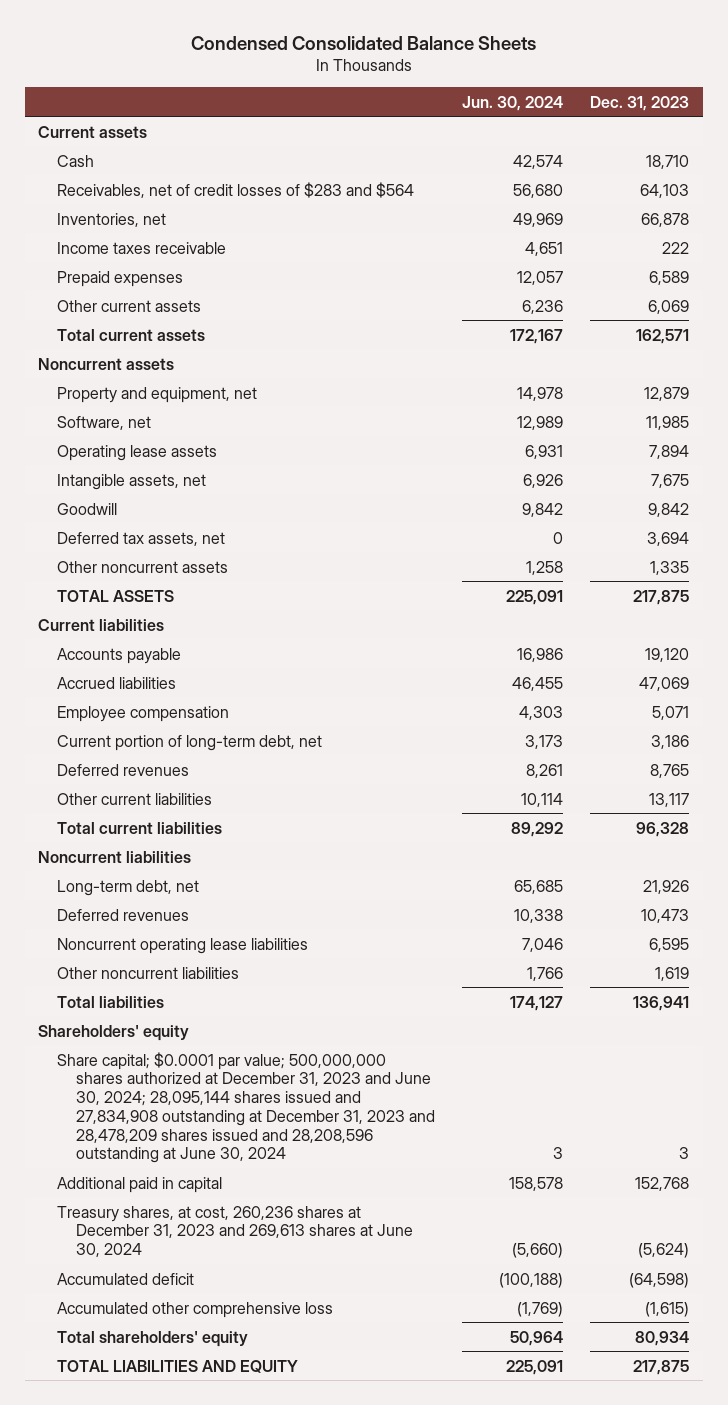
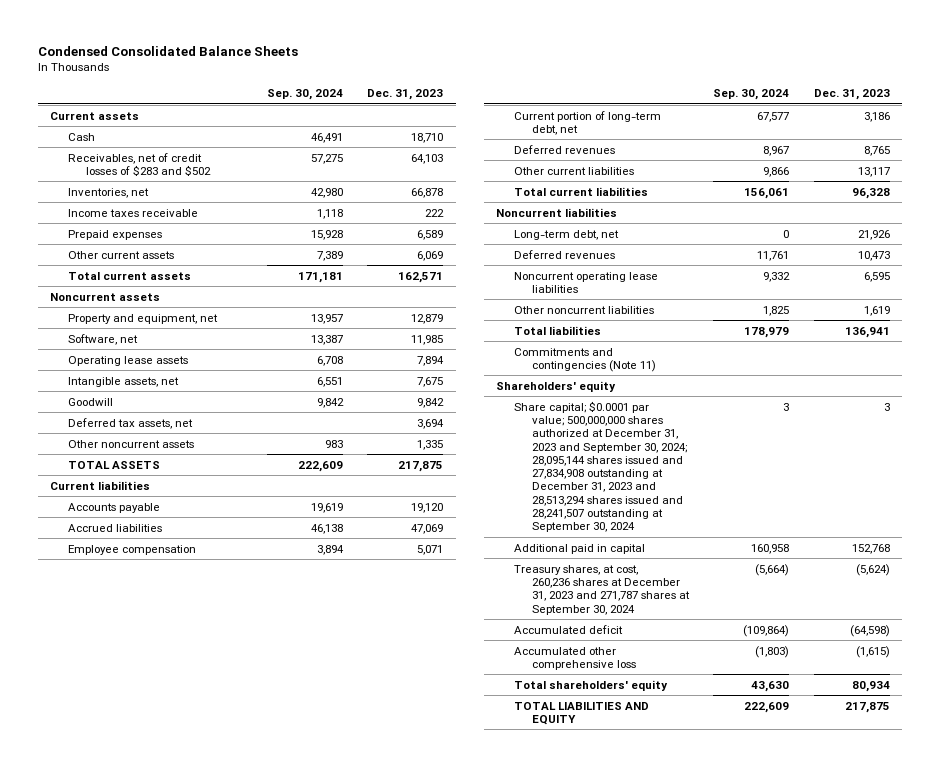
- | Jun. 30, 2024 | Dec. 31, 2023
+ | Sep. 30, 2024 | Dec. 31, 2023
- Receivables, net of credit losses of $283 and $564 | 56,680 | 64,103
+ Receivables, net of credit losses of $283 and $502 | 57,275 | 64,103
+ Commitments and contingencies (Note 11)
- Share capital; $0.0001 par value; 500,000,000 shares authorized at December 31, 2023 and June 30, 2024; 28,095,144 shares issued and 27,834,908 outstanding at December 31, 2023 and 28,478,209 shares issued and 28,208,596 outstanding at June 30, 2024 | 3 | 3
+ Share capital; $0.0001 par value; 500,000,000 shares authorized at December 31, 2023 and September 30, 2024; 28,095,144 shares issued and 27,834,908 outstanding at December 31, 2023 and 28,513,294 shares issued and 28,241,507 outstanding at September 30, 2024 | 3 | 3
- Treasury shares, at cost, 260,236 shares at December 31, 2023 and 269,613 shares at June 30, 2024 | (5,660) | (5,624)
+ Treasury shares, at cost, 260,236 shares at December 31, 2023 and 271,787 shares at September 30, 2024 | (5,664) | (5,624)

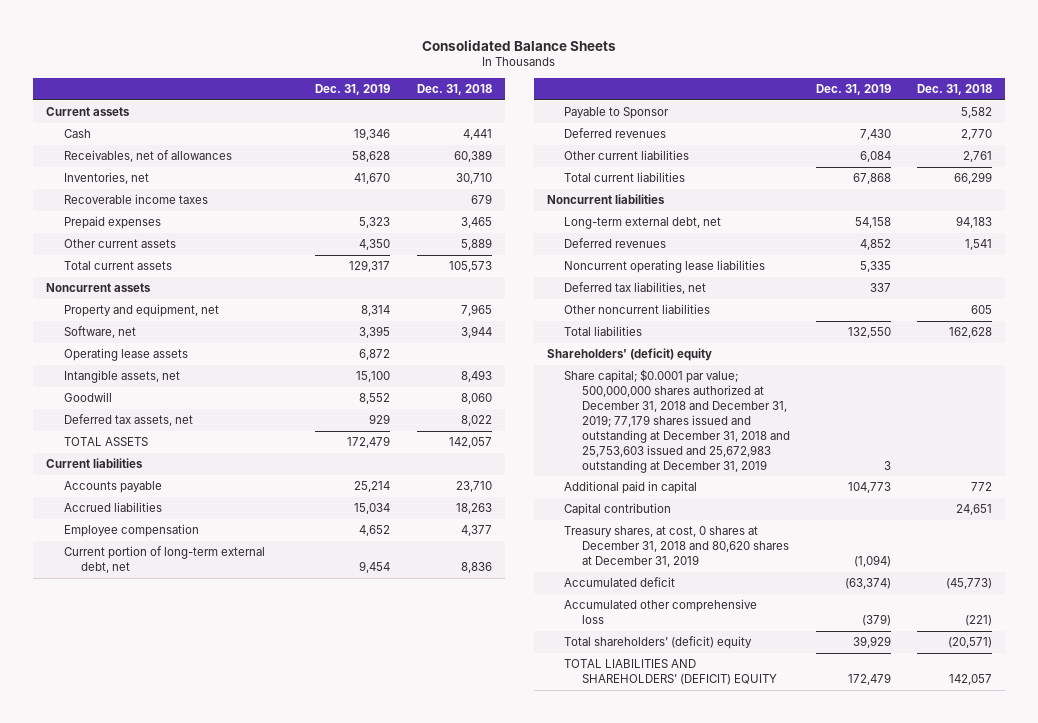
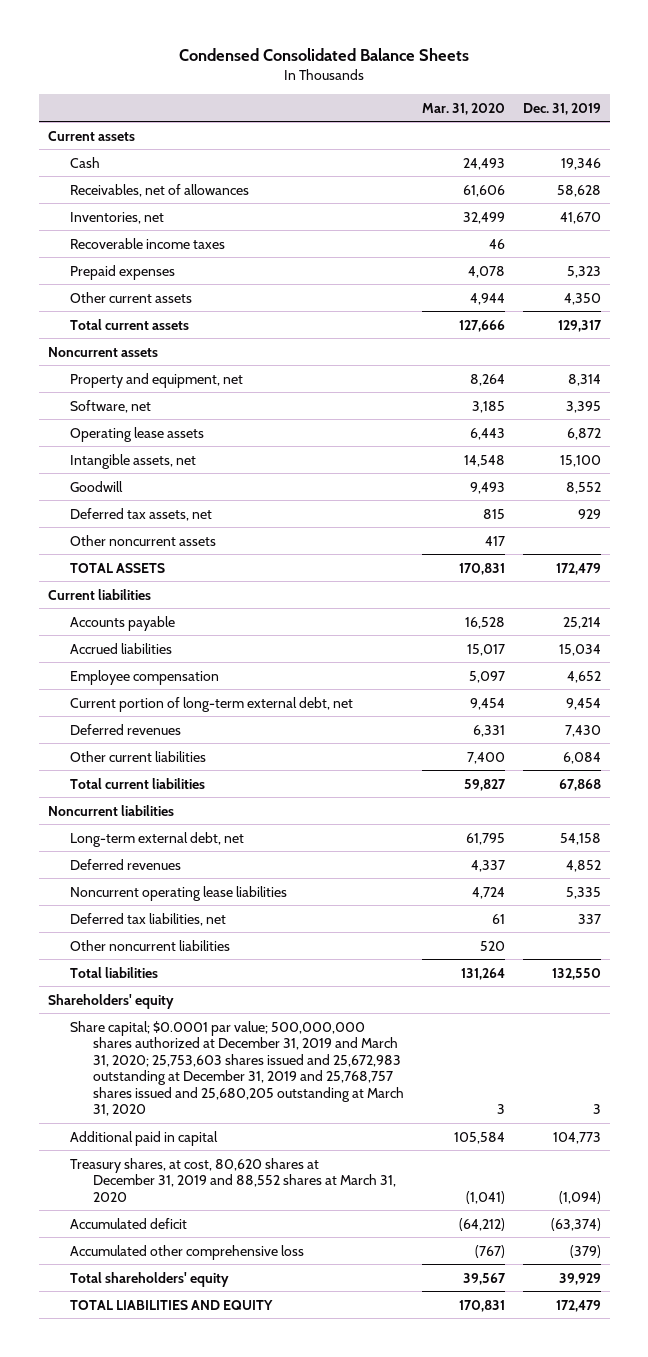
- Consolidated Balance Sheets
+ Condensed Consolidated Balance Sheets
- | Dec. 31, 2019 | Dec. 31, 2018
+ | Mar. 31, 2020 | Dec. 31, 2019
+ Other noncurrent assets | 417 |
- Payable to Sponsor | | 5,582
- Shareholders' (deficit) equity
- Share capital; $0.0001 par value; 500,000,000 shares authorized at December 31, 2018 and December 31, 2019; 77,179 shares issued and outstanding at December 31, 2018 and 25,753,603 issued and 25,672,983 outstanding at December 31, 2019 | 3 |
+ Shareholders' equity
+ Share capital; $0.0001 par value; 500,000,000 shares authorized at December 31, 2019 and March 31, 2020; 25,753,603 shares issued and 25,672,983 outstanding at December 31, 2019 and 25,768,757 shares issued and 25,680,205 outstanding at March 31, 2020 | 3 | 3
- Capital contribution | | 24,651
- Treasury shares, at cost, 0 shares at December 31, 2018 and 80,620 shares at December 31, 2019 | (1,094) |
+ Treasury shares, at cost, 80,620 shares at December 31, 2019 and 88,552 shares at March 31, 2020 | (1,041) | (1,094)
- Total shareholders' (deficit) equity | 39,929 | (20,571)
- TOTAL LIABILITIES AND SHAREHOLDERS' (DEFICIT) EQUITY | 172,479 | 142,057
+ Total shareholders' equity | 39,567 | 39,929
+ TOTAL LIABILITIES AND EQUITY | 170,831 | 172,479

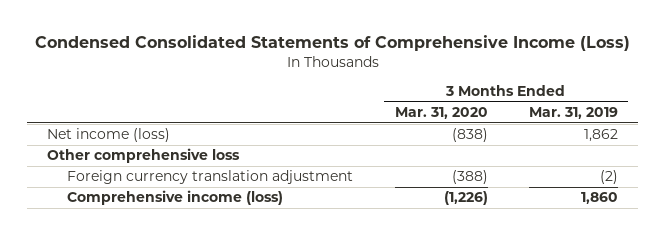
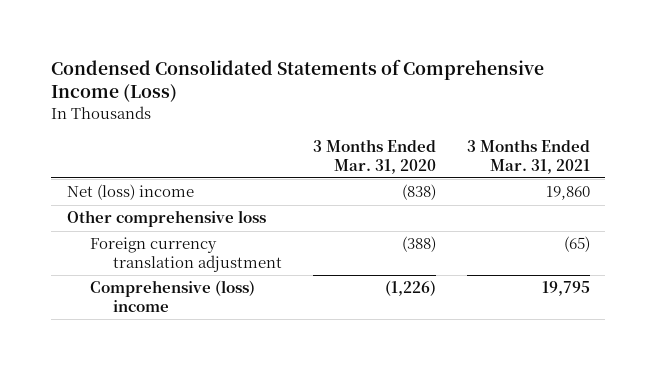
- | 3 Months Ended Mar. 31, 2020 | 3 Months Ended Mar. 31, 2019
+ | 3 Months Ended Mar. 31, 2020 | 3 Months Ended Mar. 31, 2021
- Net income (loss) | (838) | 1,862
+ Net (loss) income | (838) | 19,860
- Comprehensive income (loss) | (1,226) | 1,860
+ Comprehensive (loss) income | (1,226) | 19,795

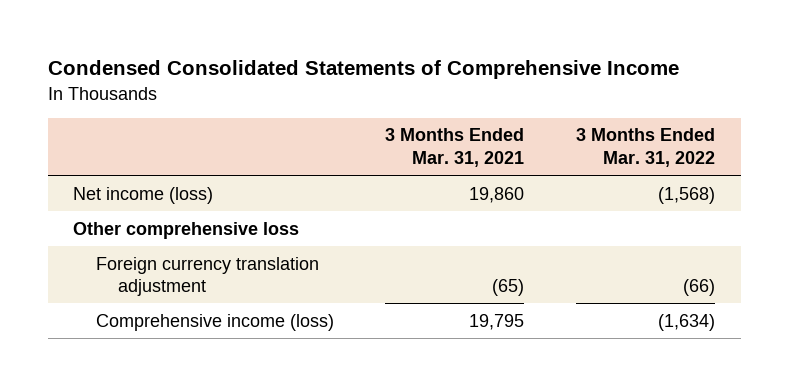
- Condensed Consolidated Statements of Comprehensive Income (Loss)
+ Condensed Consolidated Statements of Comprehensive Income
- | 3 Months Ended Mar. 31, 2020 | 3 Months Ended Mar. 31, 2021
+ | 3 Months Ended Mar. 31, 2021 | 3 Months Ended Mar. 31, 2022
- Net (loss) income | (838) | 19,860
+ Net income (loss) | 19,860 | (1,568)
- Comprehensive (loss) income | (1,226) | 19,795
+ Comprehensive income (loss) | 19,795 | (1,634)

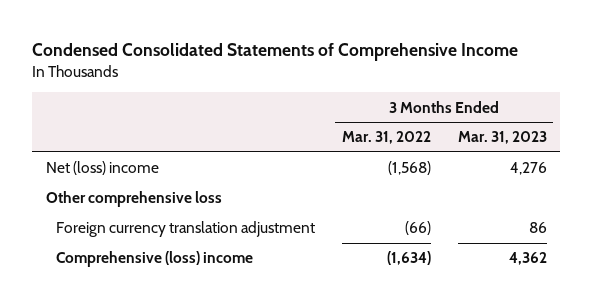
- | 3 Months Ended Mar. 31, 2021 | 3 Months Ended Mar. 31, 2022
+ | 3 Months Ended Mar. 31, 2022 | 3 Months Ended Mar. 31, 2023
- Net income (loss) | 19,860 | (1,568)
+ Net (loss) income | (1,568) | 4,276
- Comprehensive income (loss) | 19,795 | (1,634)
+ Comprehensive (loss) income | (1,634) | 4,362

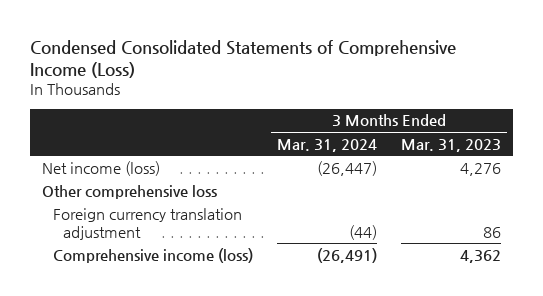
- Condensed Consolidated Statements of Comprehensive Income
+ Condensed Consolidated Statements of Comprehensive Income (Loss)
- | 3 Months Ended Mar. 31, 2022 | 3 Months Ended Mar. 31, 2023
+ | 3 Months Ended Mar. 31, 2024 | 3 Months Ended Mar. 31, 2023
- Net (loss) income | (1,568) | 4,276
+ Net income (loss) | (26,447) | 4,276
- Comprehensive (loss) income | (1,634) | 4,362
+ Comprehensive income (loss) | (26,491) | 4,362

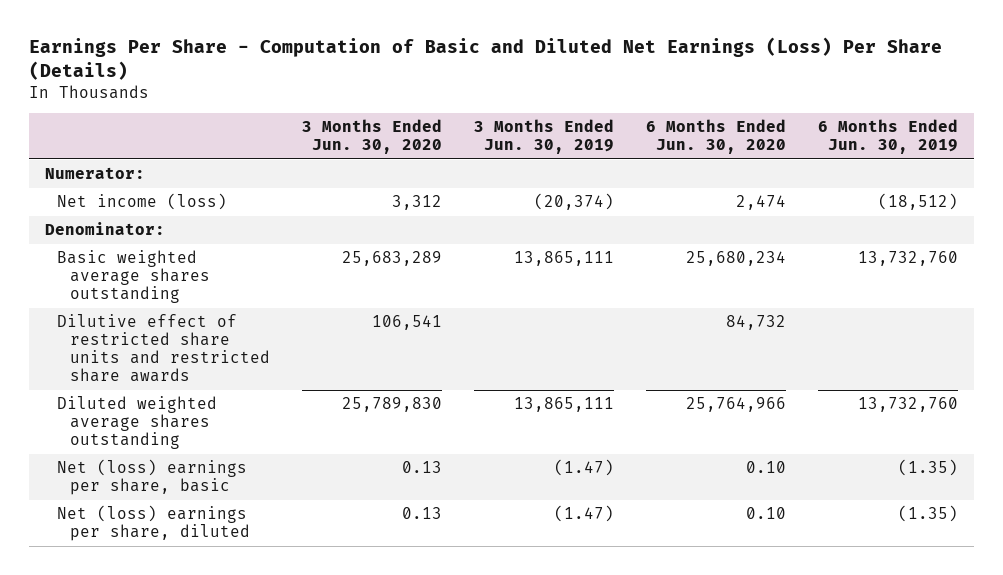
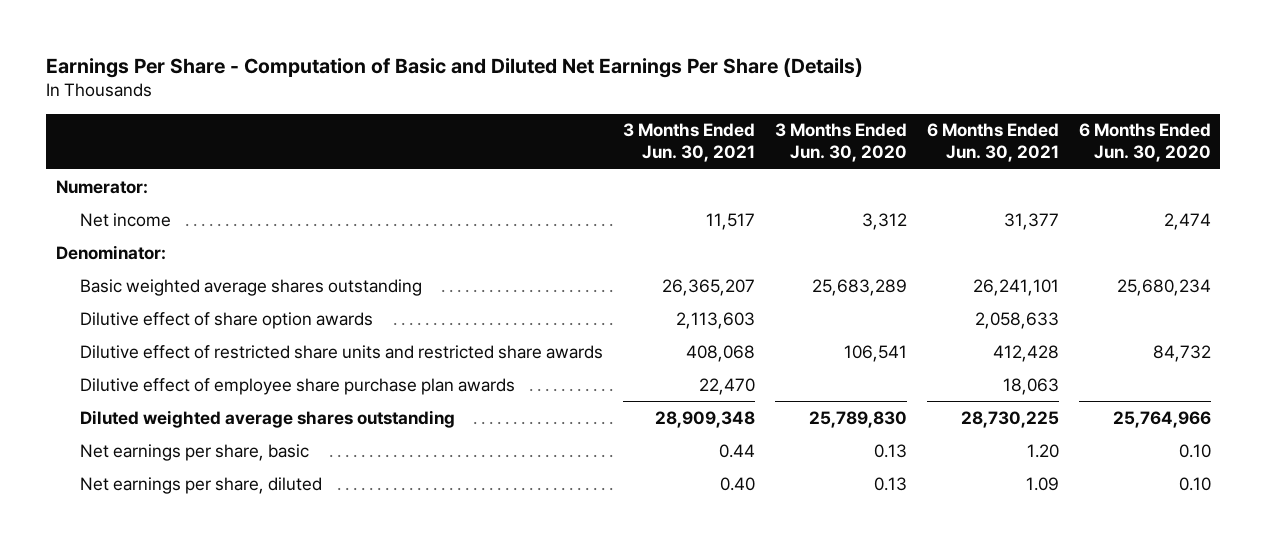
- Earnings Per Share - Computation of Basic and Diluted Net Earnings (Loss) Per Share (Details)
+ Earnings Per Share - Computation of Basic and Diluted Net Earnings Per Share (Details)
- | 3 Months Ended Jun. 30, 2020 | 3 Months Ended Jun. 30, 2019 | 6 Months Ended Jun. 30, 2020 | 6 Months Ended Jun. 30, 2019
+ | 3 Months Ended Jun. 30, 2021 | 3 Months Ended Jun. 30, 2020 | 6 Months Ended Jun. 30, 2021 | 6 Months Ended Jun. 30, 2020
- Net income (loss) | 3,312 | (20,374) | 2,474 | (18,512)
+ Net income | 11,517 | 3,312 | 31,377 | 2,474
+ Dilutive effect of share option awards | 2,113,603 | | 2,058,633 |
+ Dilutive effect of employee share purchase plan awards | 22,470 | | 18,063 |
- Net (loss) earnings per share, basic | 0.13 | (1.47) | 0.10 | (1.35)
- Net (loss) earnings per share, diluted | 0.13 | (1.47) | 0.10 | (1.35)
+ Net earnings per share, basic | 0.44 | 0.13 | 1.20 | 0.10
+ Net earnings per share, diluted | 0.40 | 0.13 | 1.09 | 0.10

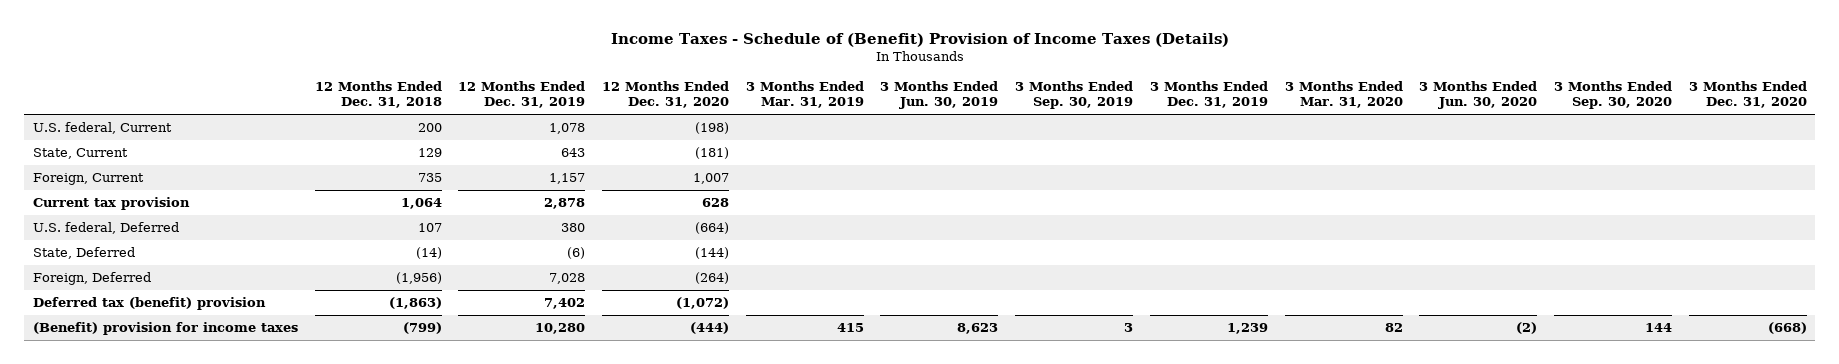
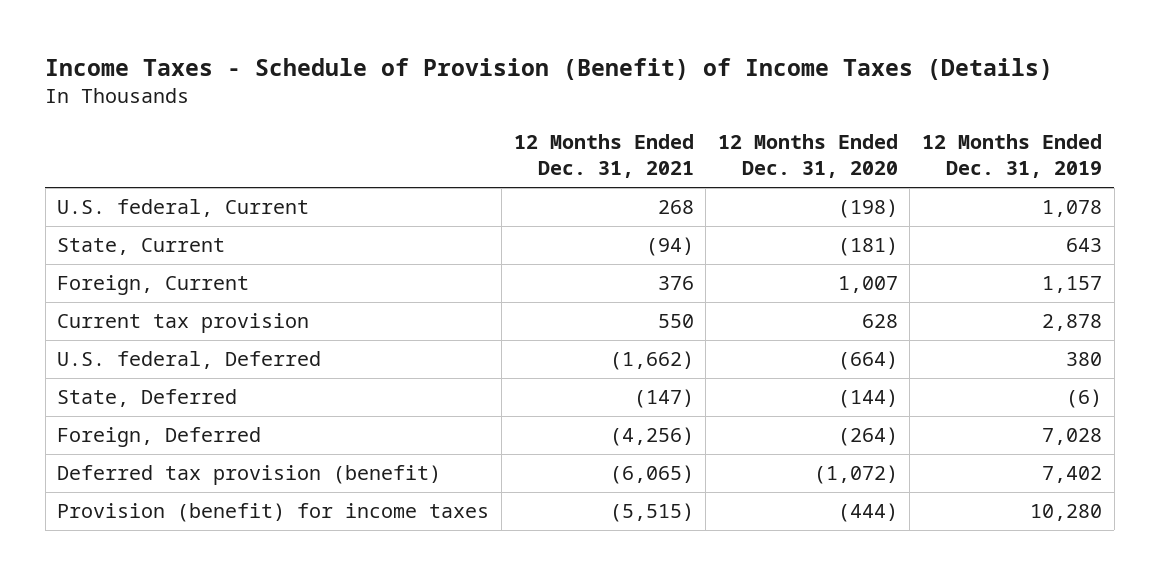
- Income Taxes - Schedule of (Benefit) Provision of Income Taxes (Details)
+ Income Taxes - Schedule of Provision (Benefit) of Income Taxes (Details)
- | 12 Months Ended Dec. 31, 2018 | 12 Months Ended Dec. 31, 2019 | 12 Months Ended Dec. 31, 2020 | 3 Months Ended Mar. 31, 2019 | 3 Months Ended Jun. 30, 2019 | 3 Months Ended Sep. 30, 2019 | 3 Months Ended Dec. 31, 2019 | 3 Months Ended Mar. 31, 2020 | 3 Months Ended Jun. 30, 2020 | 3 Months Ended Sep. 30, 2020 | 3 Months Ended Dec. 31, 2020
+ | 12 Months Ended Dec. 31, 2021 | 12 Months Ended Dec. 31, 2020 | 12 Months Ended Dec. 31, 2019
- Deferred tax (benefit) provision | (1,863) | 7,402 | (1,072) | | | | | | | |
- (Benefit) provision for income taxes | (799) | 10,280 | (444) | 415 | 8,623 | 3 | 1,239 | 82 | (2) | 144 | (668)
+ Deferred tax provision (benefit) | (6,065) | (1,072) | 7,402
+ Provision (benefit) for income taxes | (5,515) | (444) | 10,280

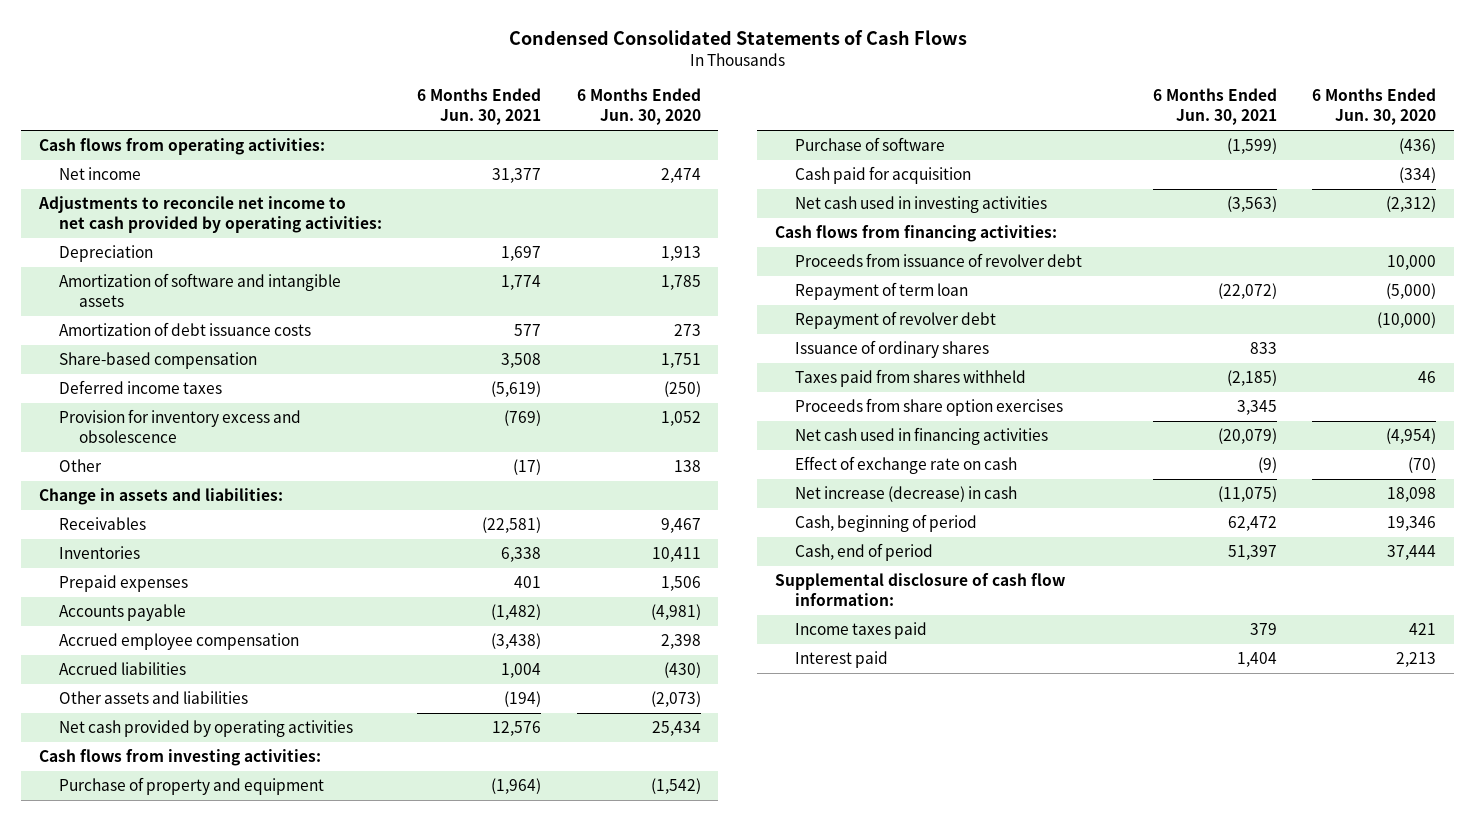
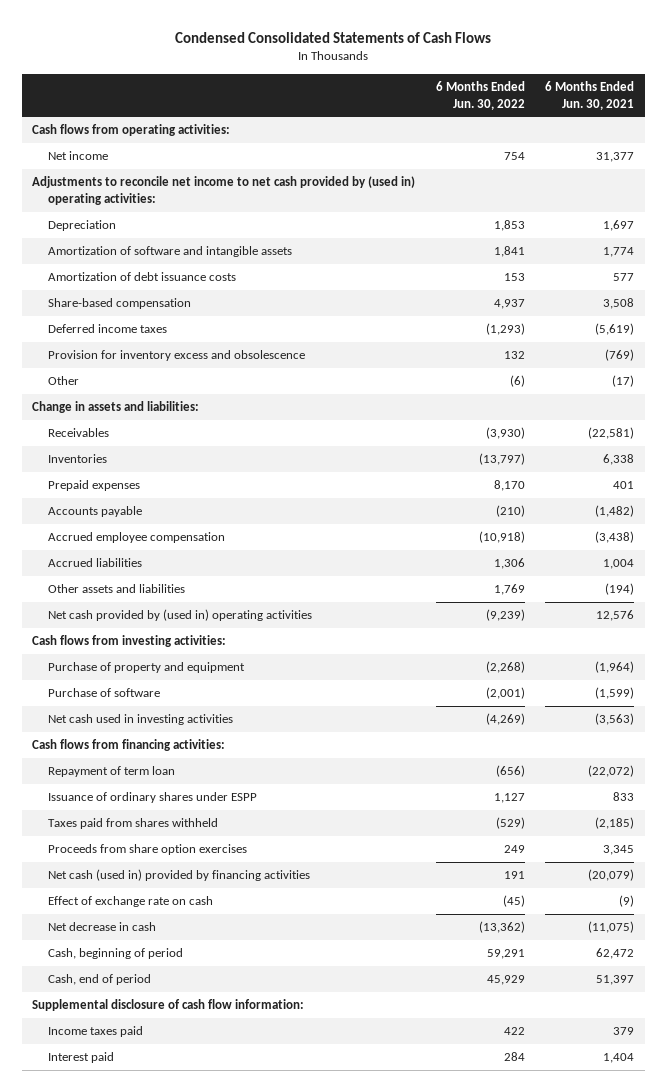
- | 6 Months Ended Jun. 30, 2021 | 6 Months Ended Jun. 30, 2020
+ | 6 Months Ended Jun. 30, 2022 | 6 Months Ended Jun. 30, 2021
- Adjustments to reconcile net income to net cash provided by operating activities:
+ Adjustments to reconcile net income to net cash provided by (used in) operating activities:
- Net cash provided by operating activities | 12,576 | 25,434
+ Net cash provided by (used in) operating activities | (9,239) | 12,576
- Cash paid for acquisition | | (334)
- Proceeds from issuance of revolver debt | | 10,000
- Repayment of revolver debt | | (10,000)
- Issuance of ordinary shares | 833 |
+ Issuance of ordinary shares under ESPP | 1,127 | 833
- Net cash used in financing activities | (20,079) | (4,954)
+ Net cash (used in) provided by financing activities | 191 | (20,079)
- Net increase (decrease) in cash | (11,075) | 18,098
+ Net decrease in cash | (13,362) | (11,075)

